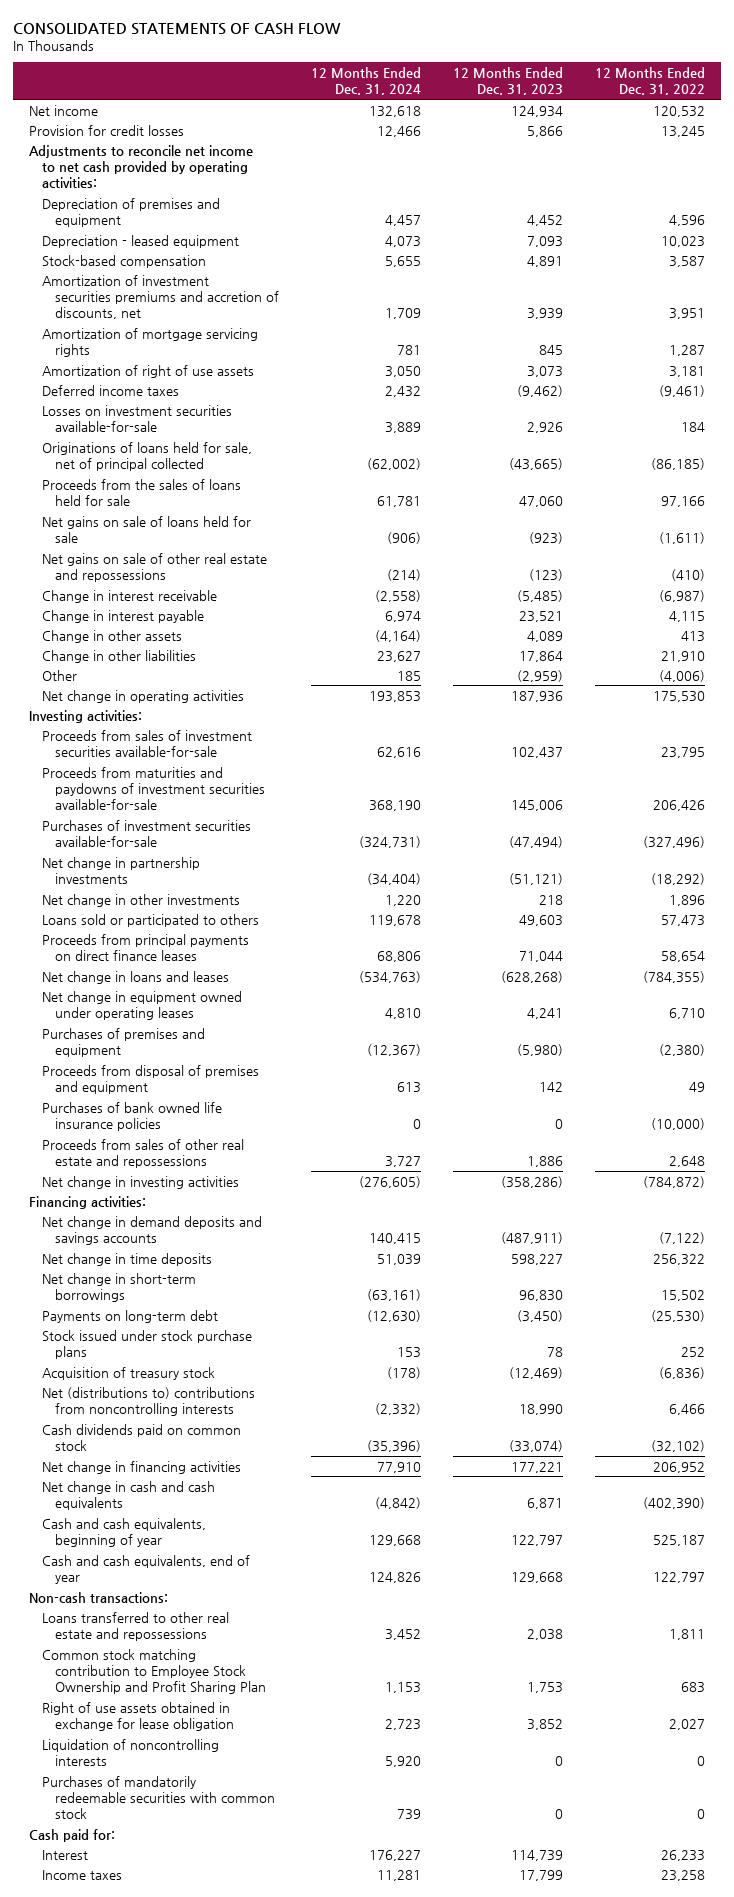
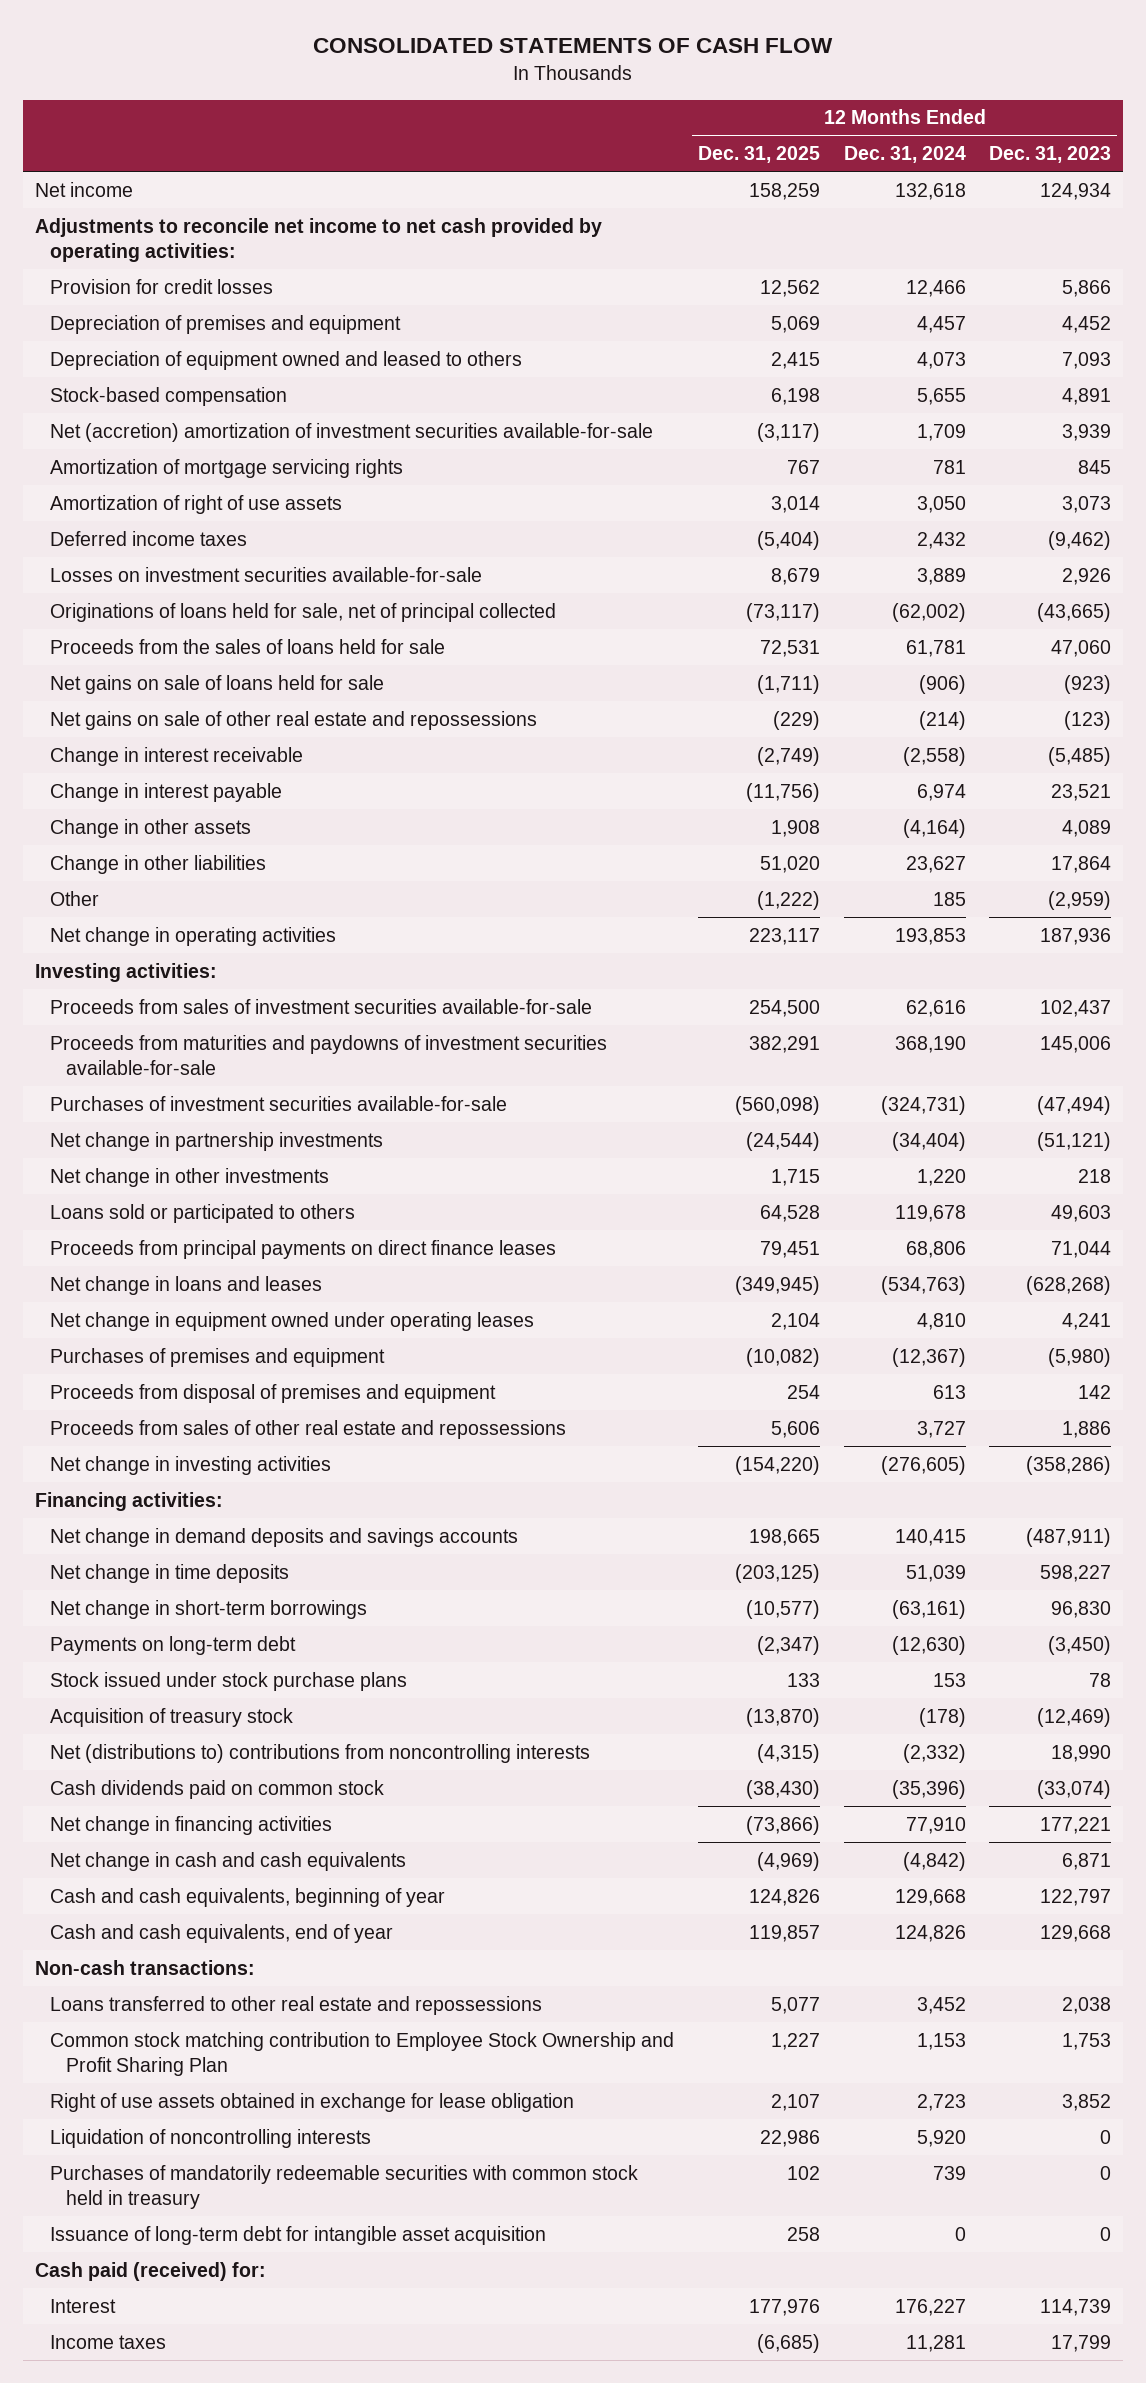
- | 12 Months Ended Dec. 31, 2024 | 12 Months Ended Dec. 31, 2023 | 12 Months Ended Dec. 31, 2022
+ | 12 Months Ended Dec. 31, 2025 | 12 Months Ended Dec. 31, 2024 | 12 Months Ended Dec. 31, 2023
moved down: Provision for credit losses | 12,562 | 12,466 | 5,866
- Depreciation - leased equipment | 4,073 | 7,093 | 10,023
+ Depreciation of equipment owned and leased to others | 2,415 | 4,073 | 7,093
- Amortization of investment securities premiums and accretion of discounts, net | 1,709 | 3,939 | 3,951
+ Net (accretion) amortization of investment securities available-for-sale | (3,117) | 1,709 | 3,939
- Purchases of bank owned life insurance policies | 0 | 0 | (10,000)
- Purchases of mandatorily redeemable securities with common stock | 739 | 0 | 0
- Cash paid for:
+ Purchases of mandatorily redeemable securities with common stock held in treasury | 102 | 739 | 0
+ Issuance of long-term debt for intangible asset acquisition | 258 | 0 | 0
+ Cash paid (received) for:

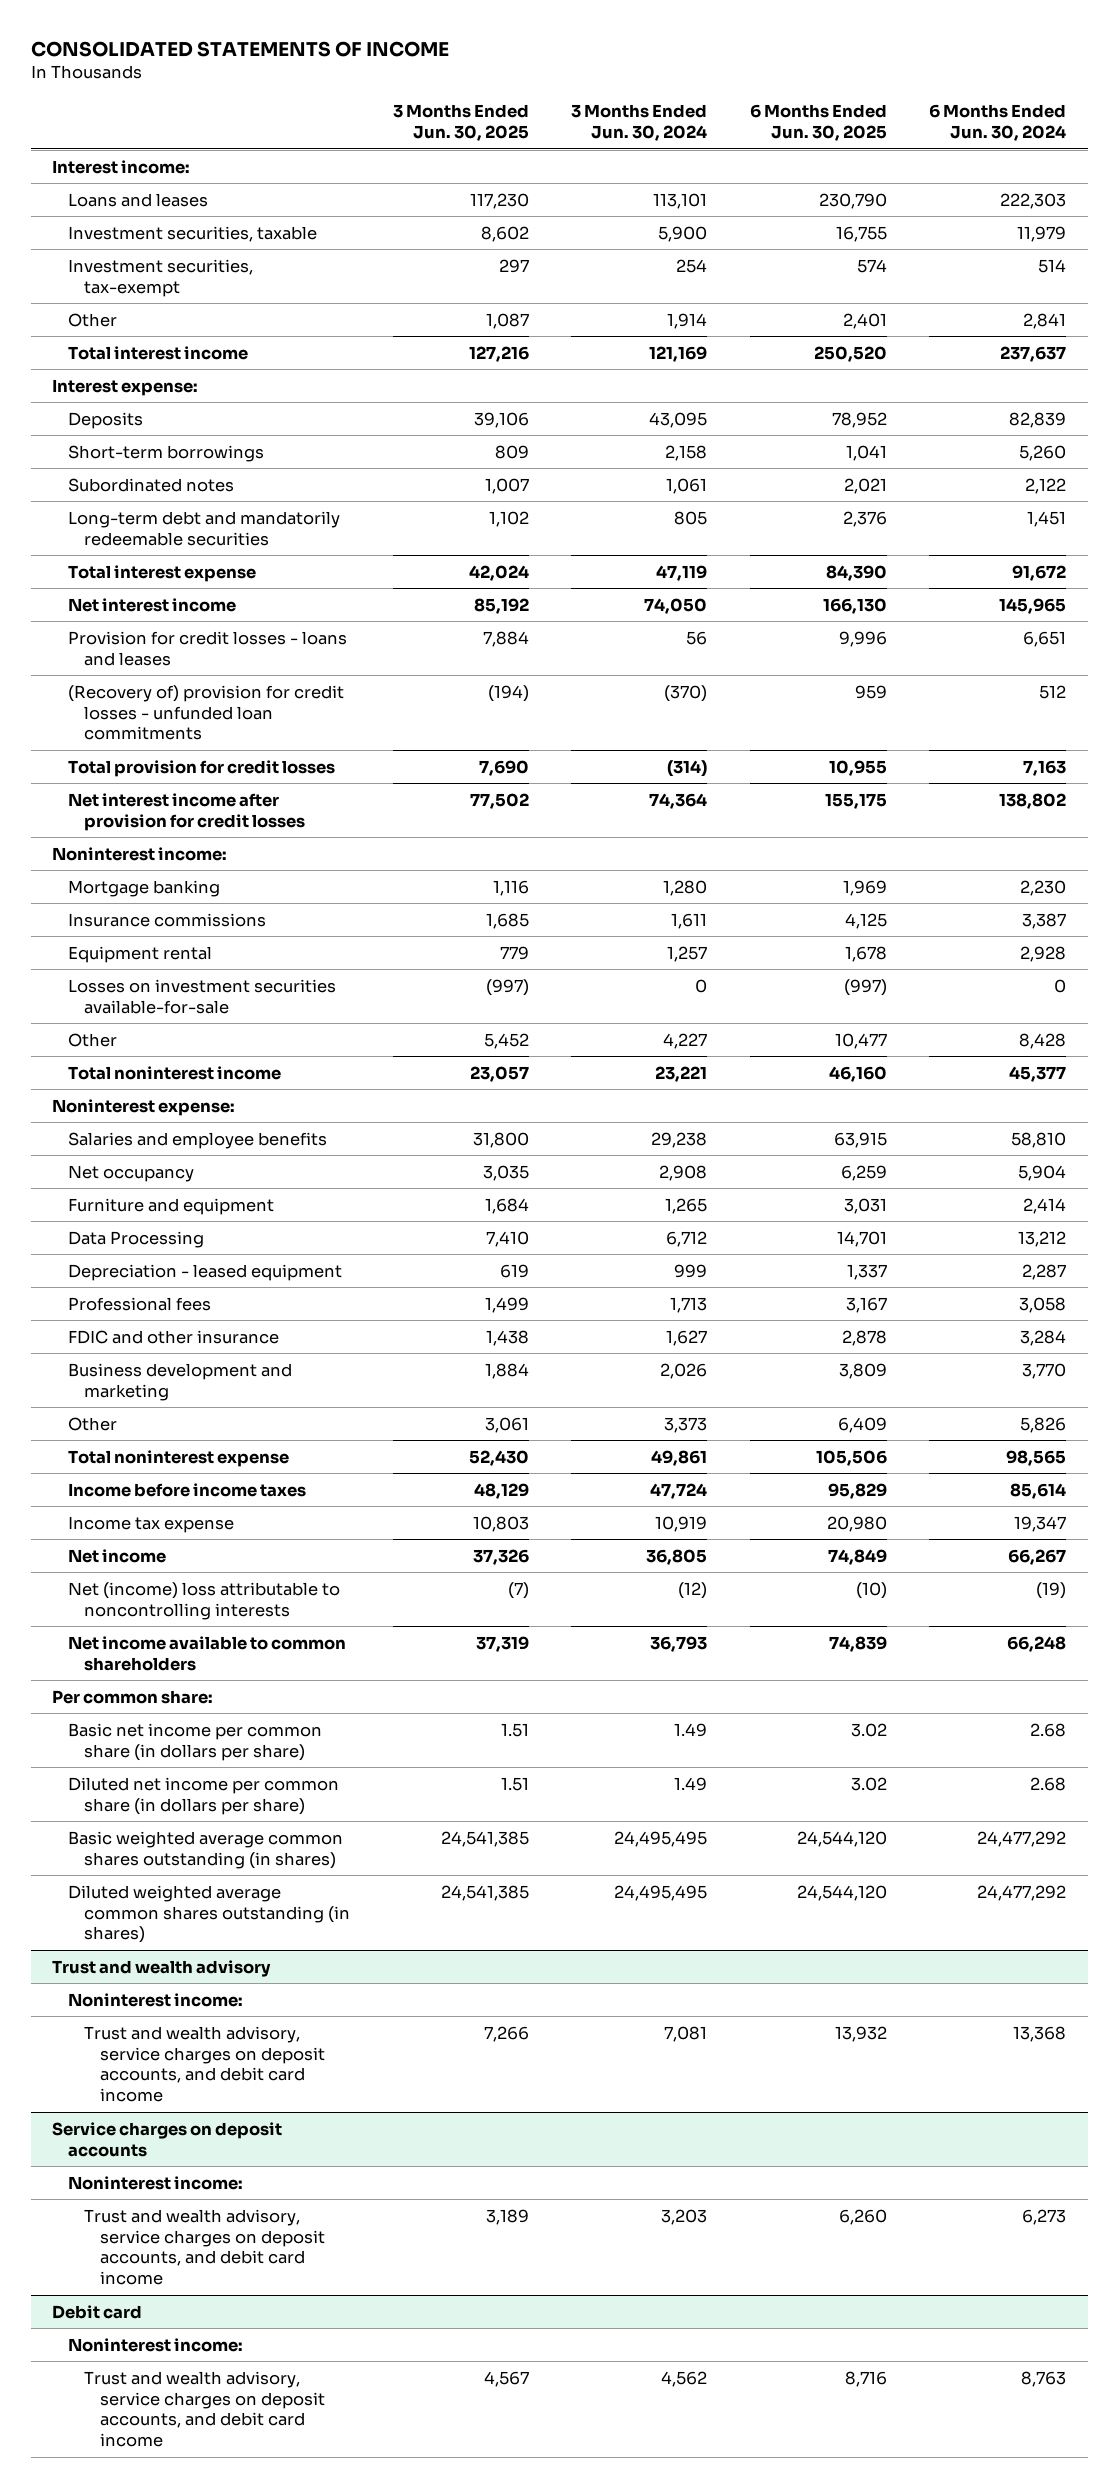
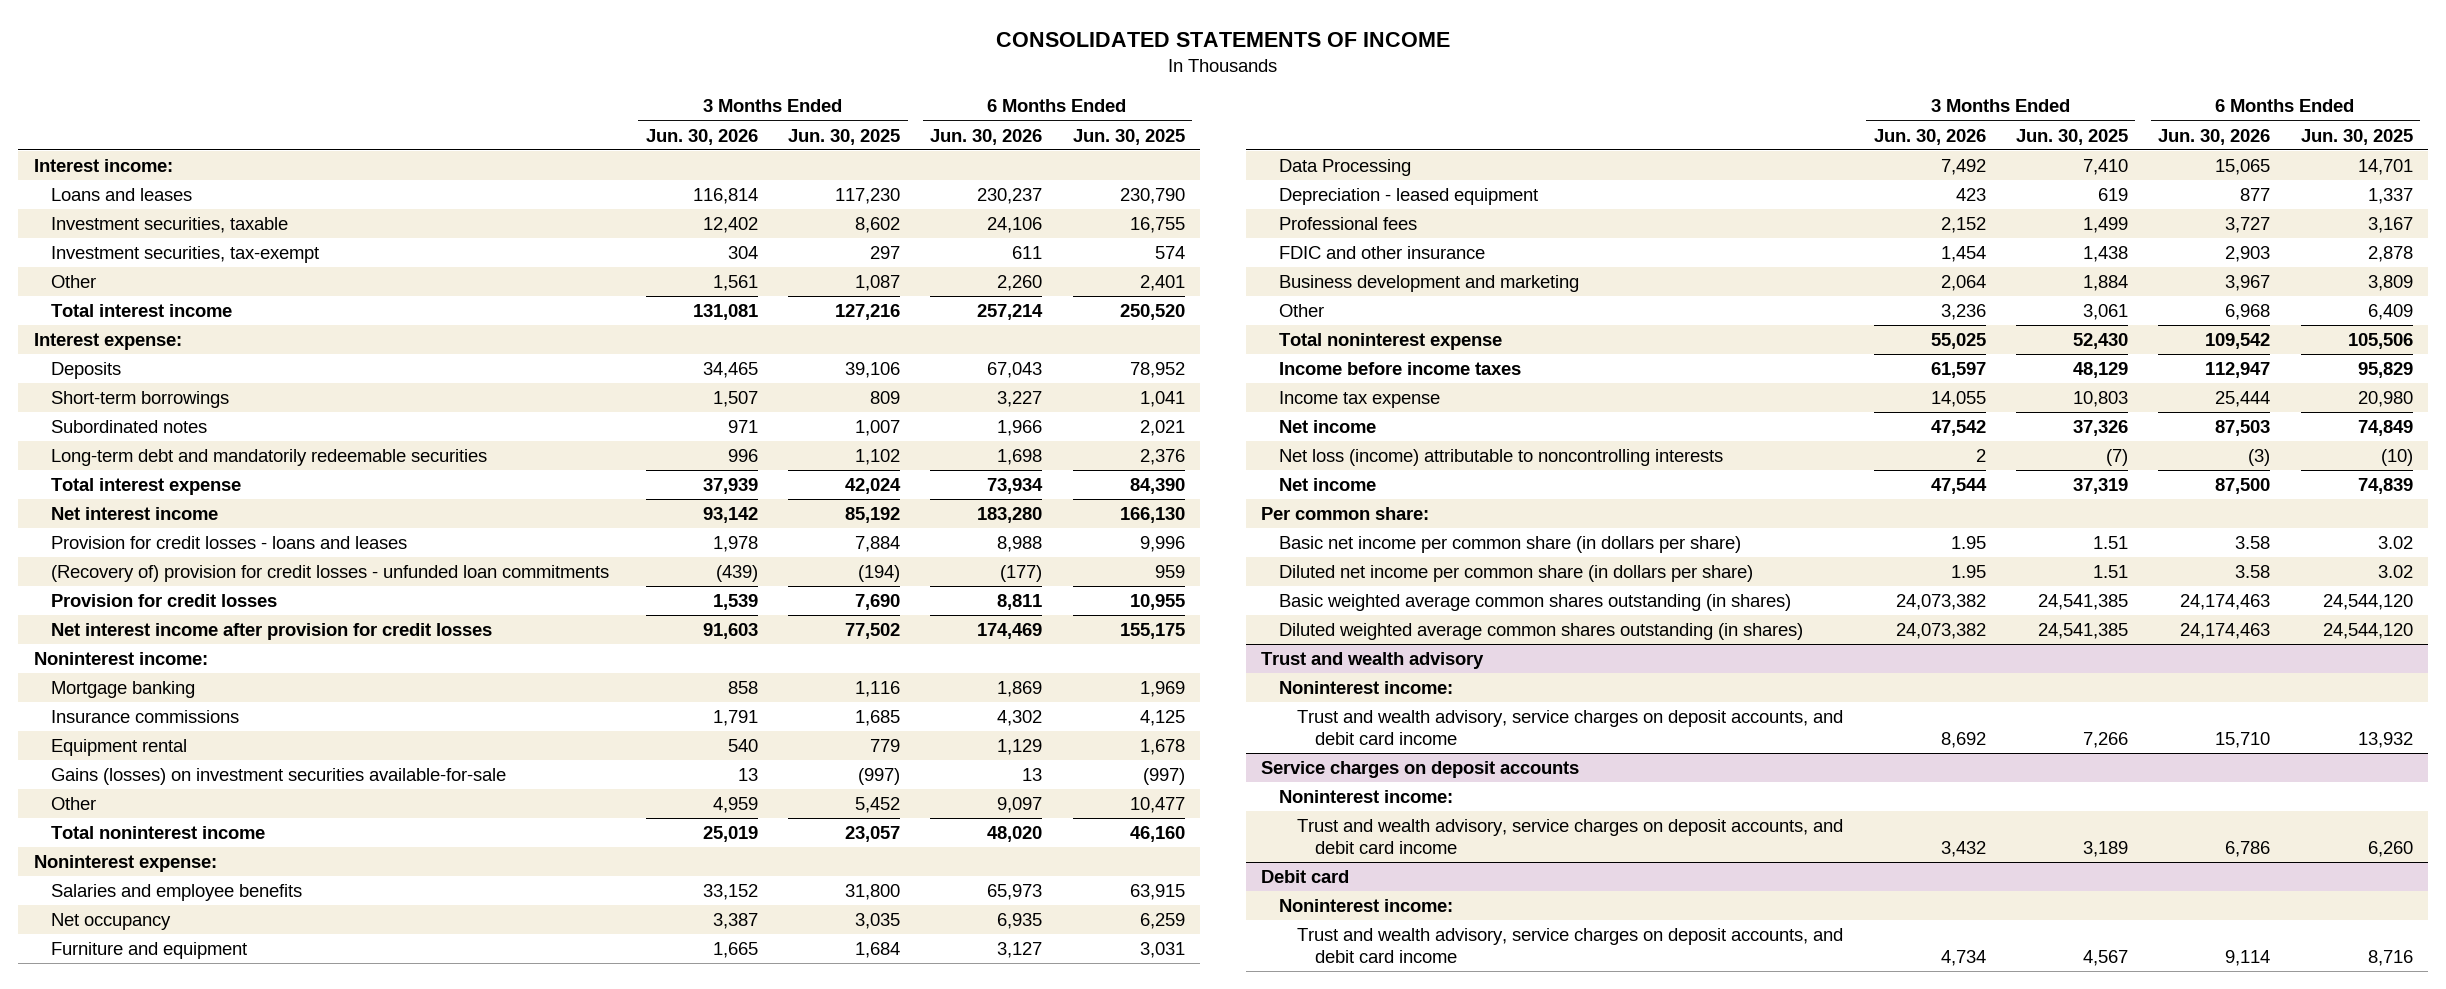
- | 3 Months Ended Jun. 30, 2025 | 3 Months Ended Jun. 30, 2024 | 6 Months Ended Jun. 30, 2025 | 6 Months Ended Jun. 30, 2024
+ | 3 Months Ended Jun. 30, 2026 | 3 Months Ended Jun. 30, 2025 | 6 Months Ended Jun. 30, 2026 | 6 Months Ended Jun. 30, 2025
- Total provision for credit losses | 7,690 | (314) | 10,955 | 7,163
+ Provision for credit losses | 1,539 | 7,690 | 8,811 | 10,955
- Losses on investment securities available-for-sale | (997) | 0 | (997) | 0
+ Gains (losses) on investment securities available-for-sale | 13 | (997) | 13 | (997)
- Net (income) loss attributable to noncontrolling interests | (7) | (12) | (10) | (19)
- Net income available to common shareholders | 37,319 | 36,793 | 74,839 | 66,248
+ Net loss (income) attributable to noncontrolling interests | 2 | (7) | (3) | (10)
+ Net income | 47,544 | 37,319 | 87,500 | 74,839

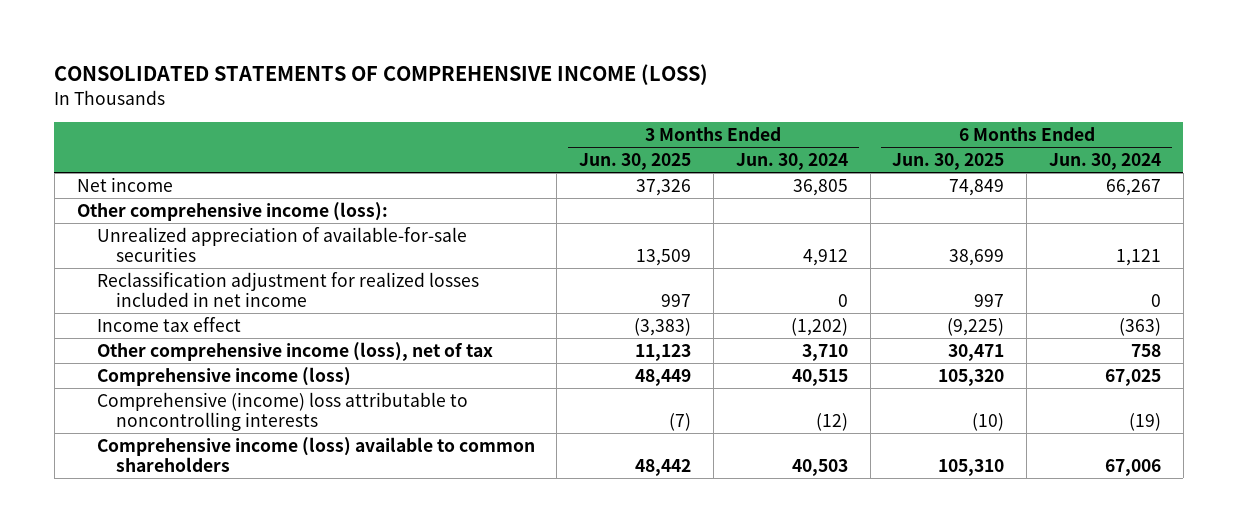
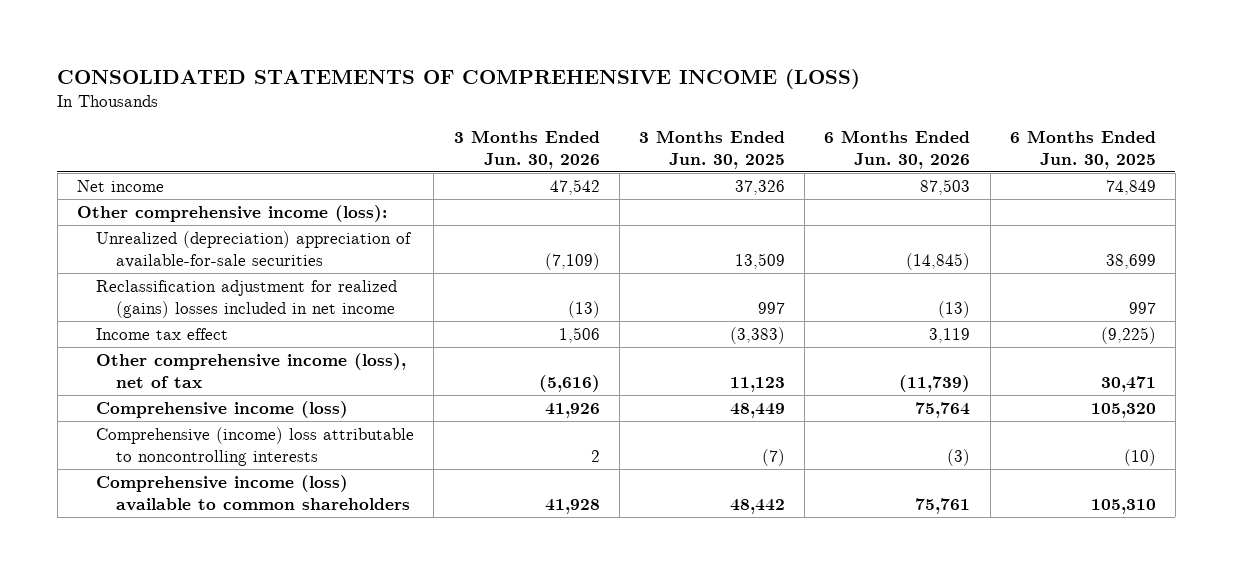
- | 3 Months Ended Jun. 30, 2025 | 3 Months Ended Jun. 30, 2024 | 6 Months Ended Jun. 30, 2025 | 6 Months Ended Jun. 30, 2024
+ | 3 Months Ended Jun. 30, 2026 | 3 Months Ended Jun. 30, 2025 | 6 Months Ended Jun. 30, 2026 | 6 Months Ended Jun. 30, 2025
- Unrealized appreciation of available-for-sale securities | 13,509 | 4,912 | 38,699 | 1,121
- Reclassification adjustment for realized losses included in net income | 997 | 0 | 997 | 0
+ Unrealized (depreciation) appreciation of available-for-sale securities | (7,109) | 13,509 | (14,845) | 38,699
+ Reclassification adjustment for realized (gains) losses included in net income | (13) | 997 | (13) | 997

